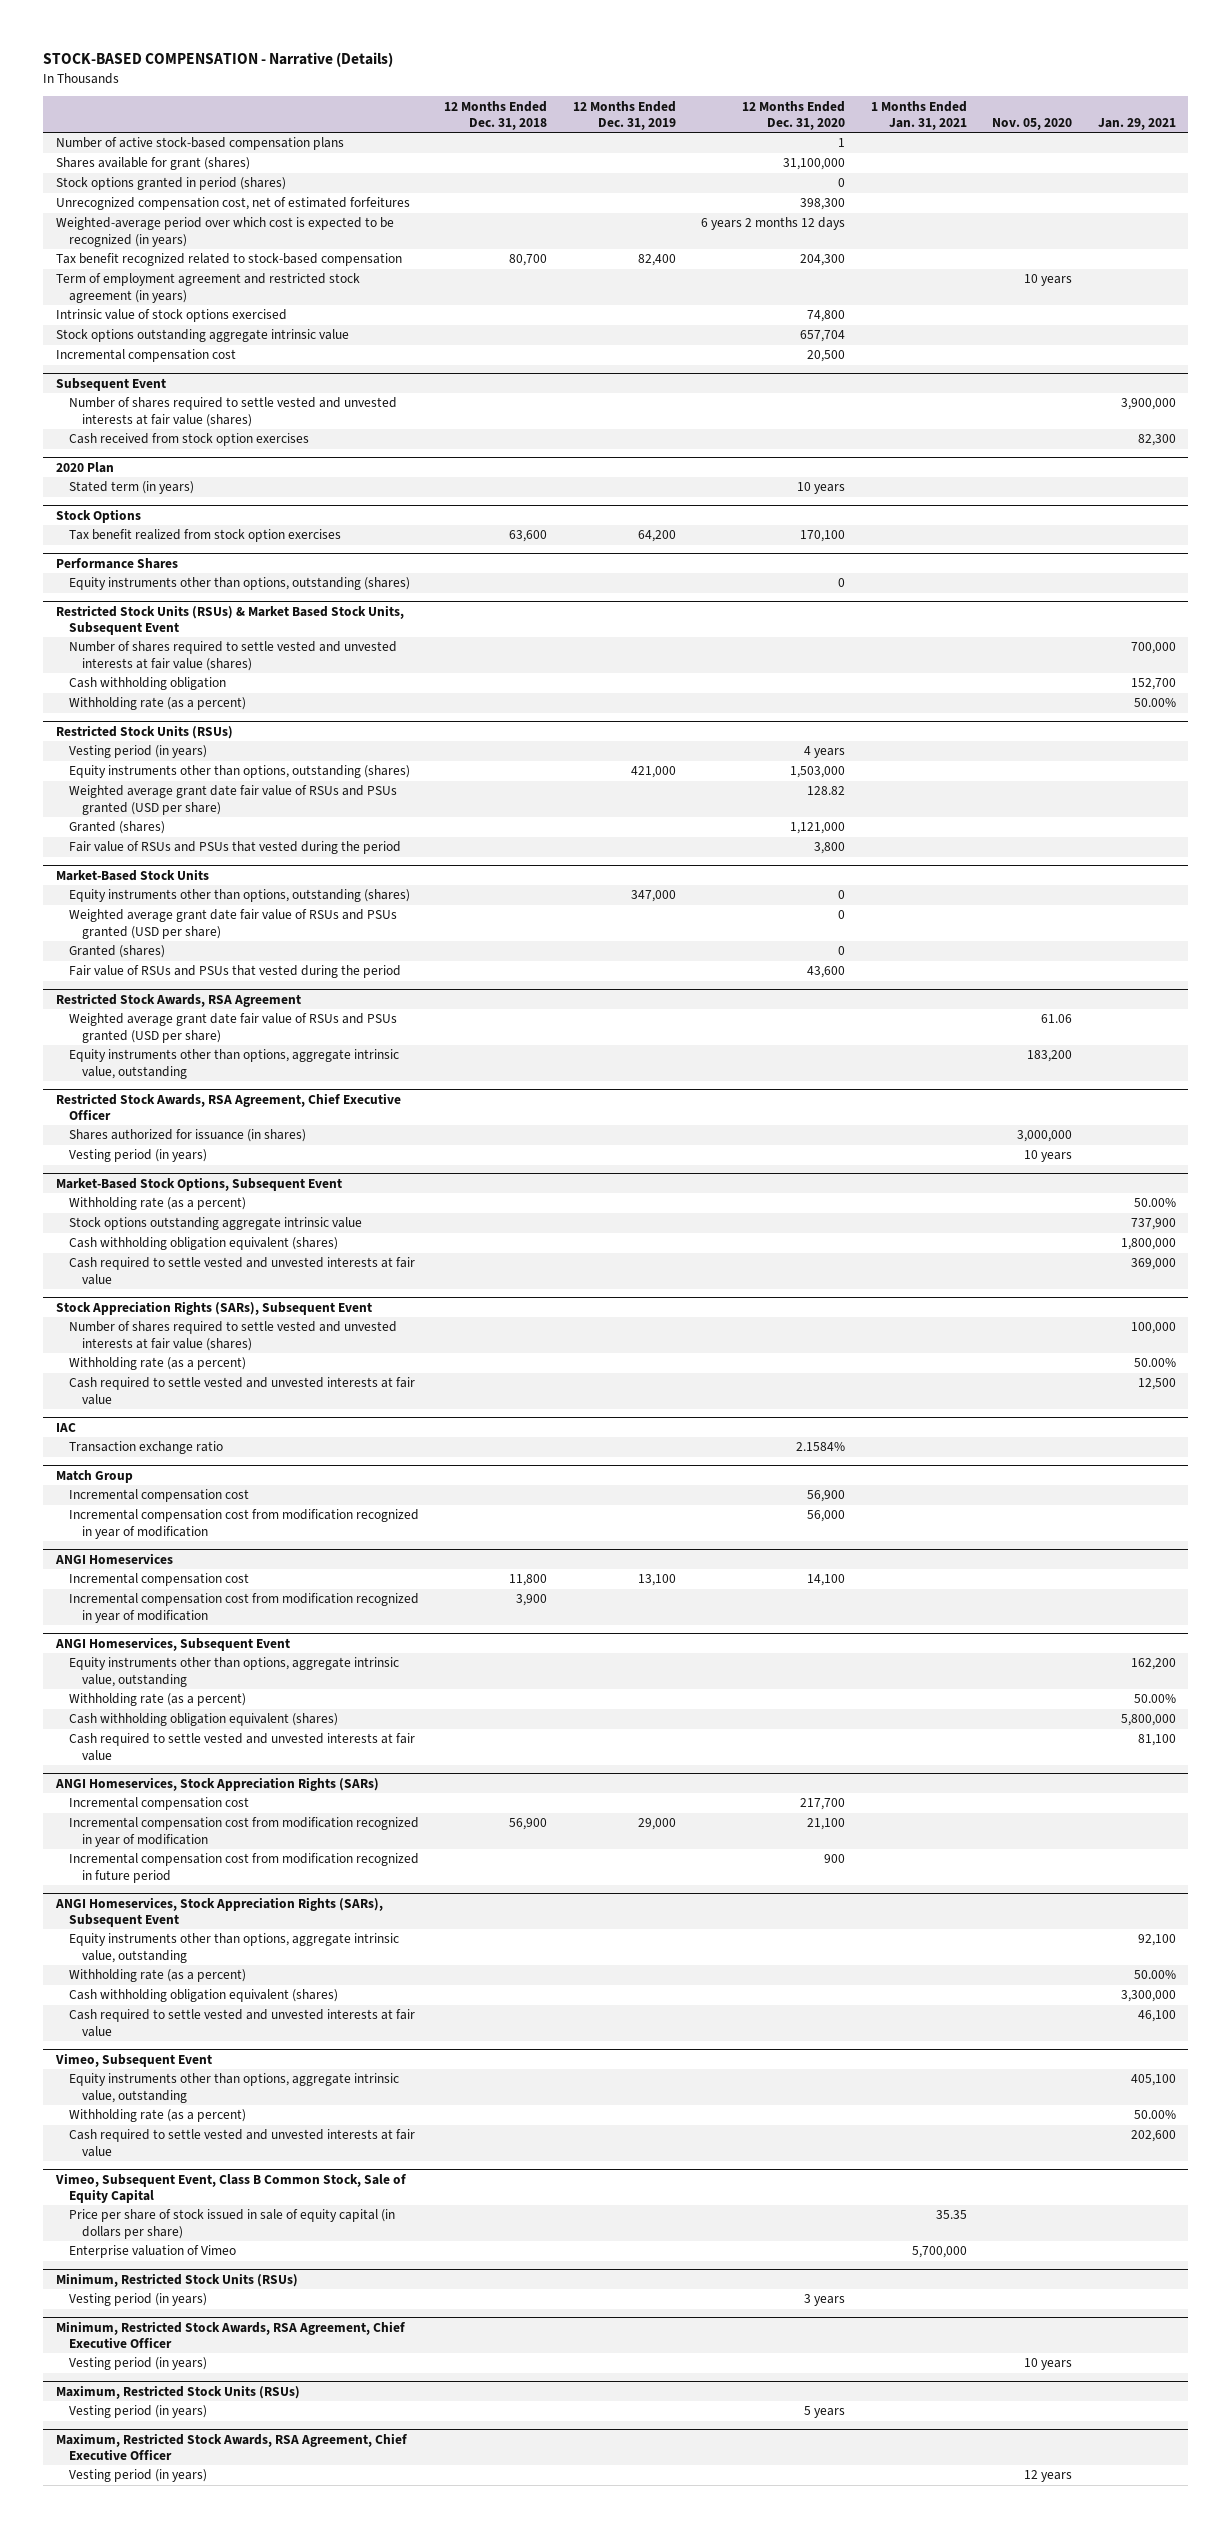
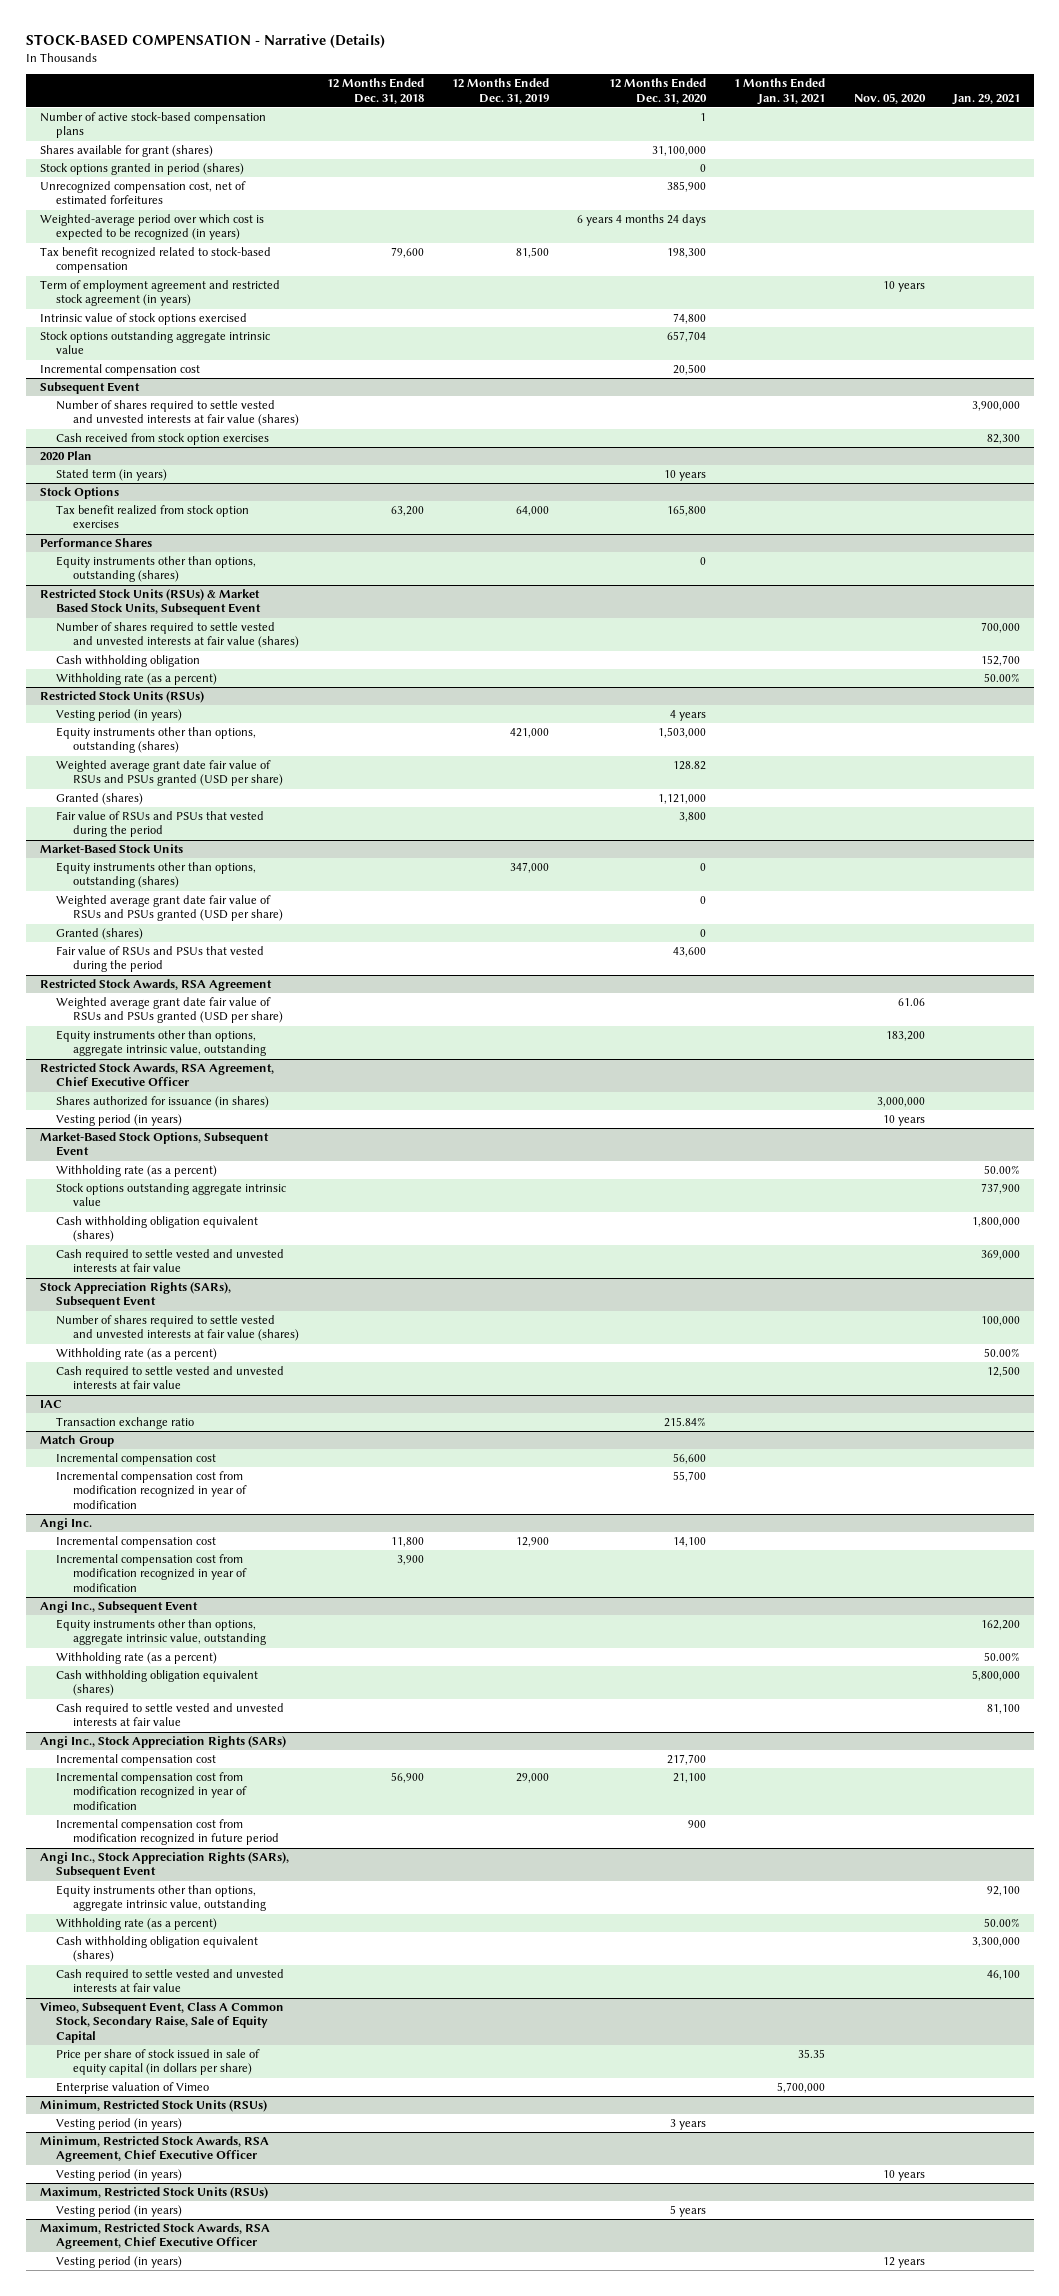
- Unrecognized compensation cost, net of estimated forfeitures | | | 398,300 | | |
- Weighted-average period over which cost is expected to be recognized (in years) | | | 6 years 2 months 12 days | | |
- Tax benefit recognized related to stock-based compensation | 80,700 | 82,400 | 204,300 | | |
+ Unrecognized compensation cost, net of estimated forfeitures | | | 385,900 | | |
+ Weighted-average period over which cost is expected to be recognized (in years) | | | 6 years 4 months 24 days | | |
+ Tax benefit recognized related to stock-based compensation | 79,600 | 81,500 | 198,300 | | |
@ Stock Options
- Tax benefit realized from stock option exercises | 63,600 | 64,200 | 170,100 | | |
+ Tax benefit realized from stock option exercises | 63,200 | 64,000 | 165,800 | | |
@ IAC
- Transaction exchange ratio | | | 2.1584% | | |
+ Transaction exchange ratio | | | 215.84% | | |
@ Match Group
- Incremental compensation cost | | | 56,900 | | |
- Incremental compensation cost from modification recognized in year of modification | | | 56,000 | | |
- ANGI Homeservices
- Incremental compensation cost | 11,800 | 13,100 | 14,100 | | |
@ Match Group
+ Incremental compensation cost | | | 56,600 | | |
+ Incremental compensation cost from modification recognized in year of modification | | | 55,700 | | |
+ Angi Inc.
+ Incremental compensation cost | 11,800 | 12,900 | 14,100 | | |
- ANGI Homeservices, Subsequent Event
+ Angi Inc., Subsequent Event
- ANGI Homeservices, Stock Appreciation Rights (SARs)
+ Angi Inc., Stock Appreciation Rights (SARs)
- ANGI Homeservices, Stock Appreciation Rights (SARs), Subsequent Event
+ Angi Inc., Stock Appreciation Rights (SARs), Subsequent Event
- Vimeo, Subsequent Event
- Equity instruments other than options, aggregate intrinsic value, outstanding | | | | | | 405,100
- Withholding rate (as a percent) | | | | | | 50.00%
- Cash required to settle vested and unvested interests at fair value | | | | | | 202,600
- Vimeo, Subsequent Event, Class B Common Stock, Sale of Equity Capital
+ Vimeo, Subsequent Event, Class A Common Stock, Secondary Raise, Sale of Equity Capital

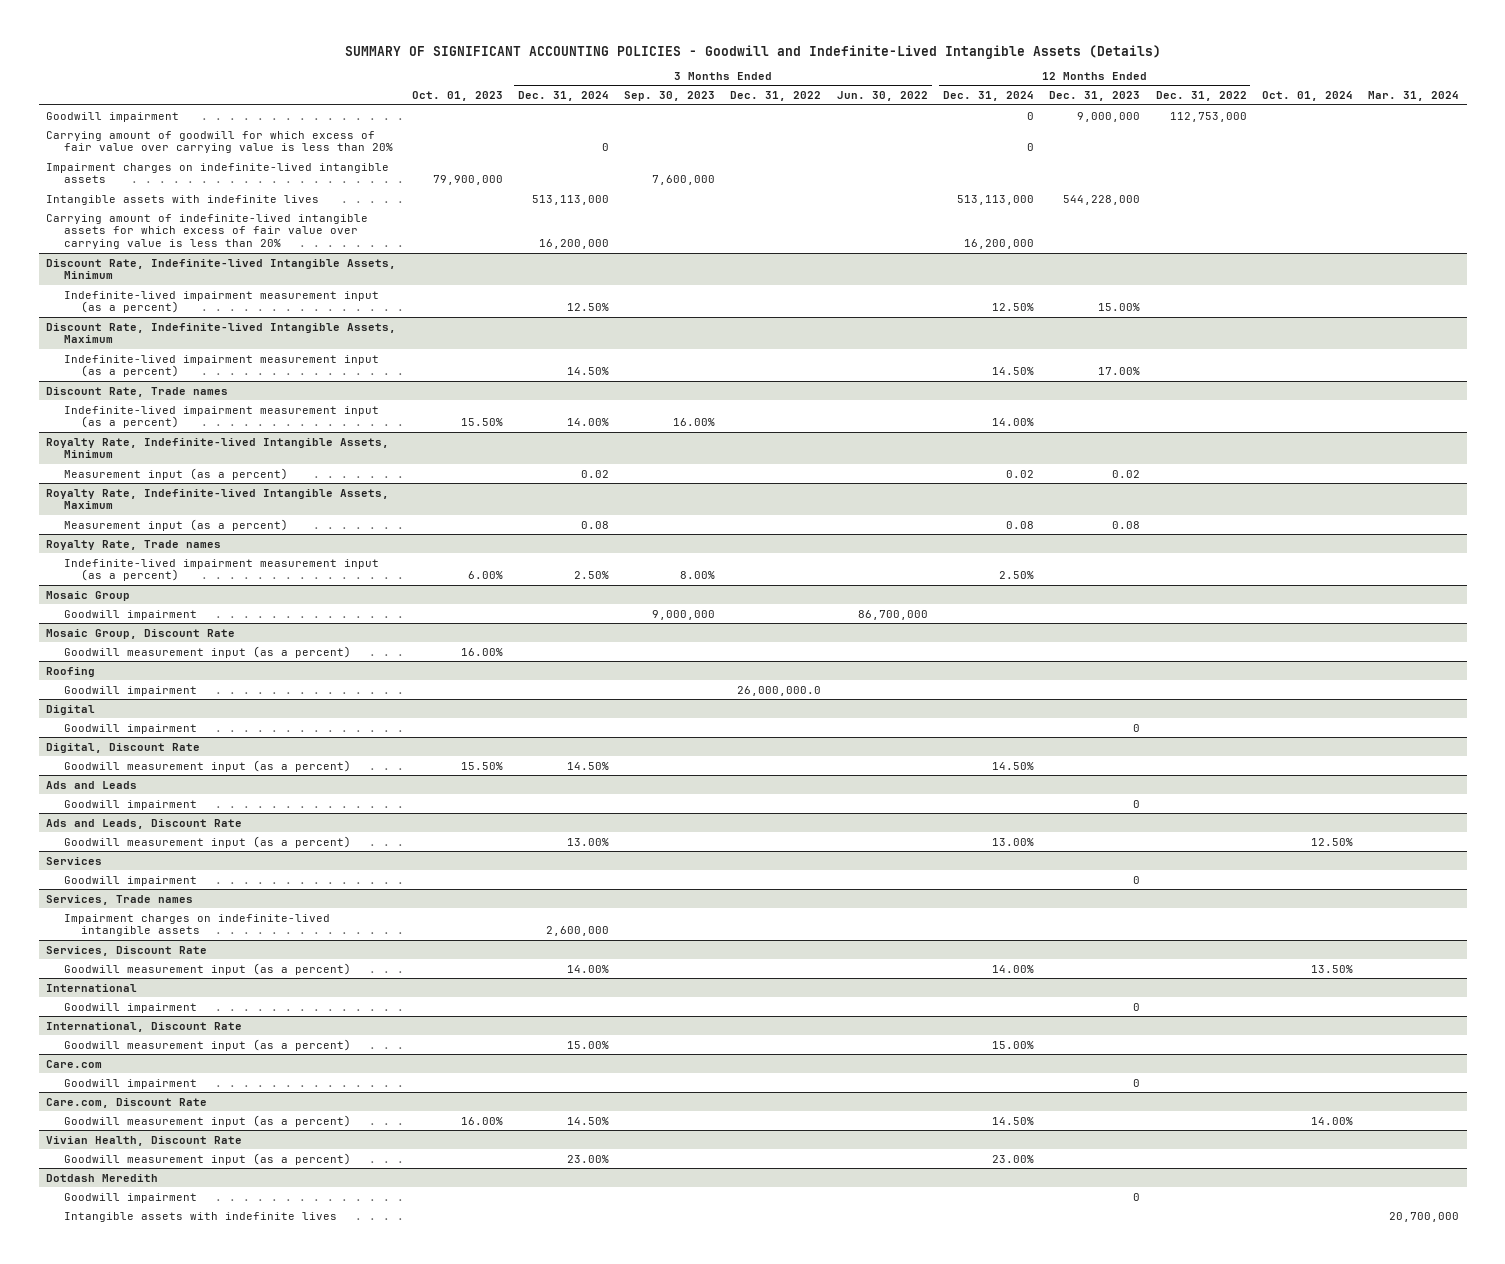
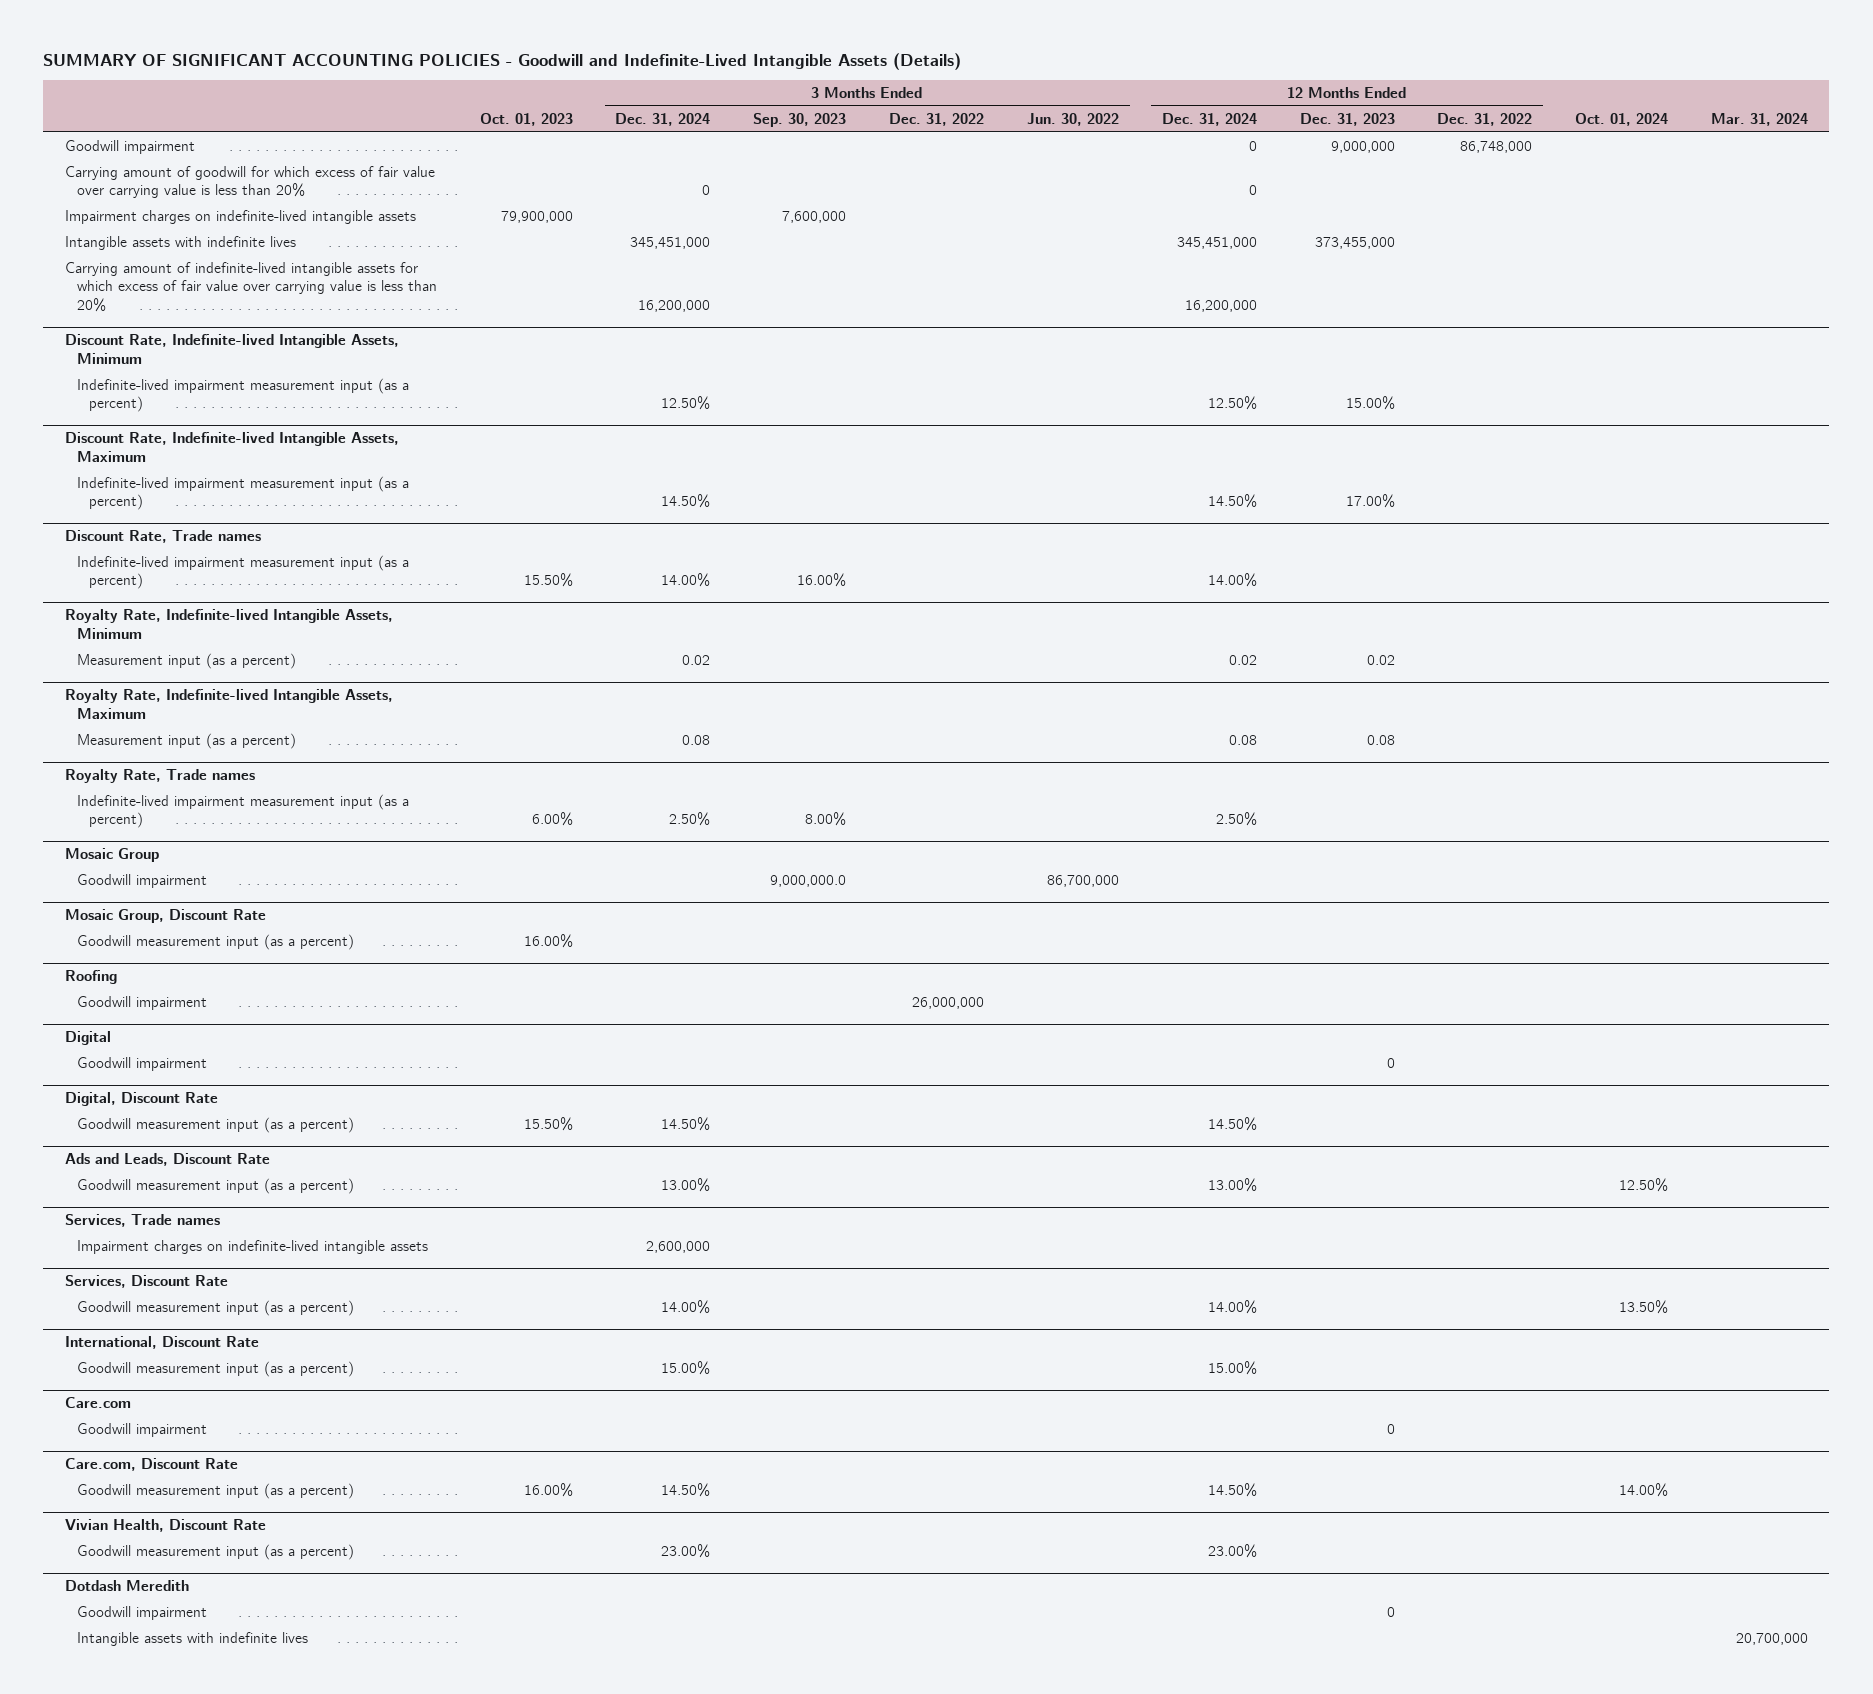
- Goodwill impairment | | | | | | 0 | 9,000,000 | 112,753,000 | |
+ Goodwill impairment | | | | | | 0 | 9,000,000 | 86,748,000 | |
- Intangible assets with indefinite lives | | 513,113,000 | | | | 513,113,000 | 544,228,000 | | |
+ Intangible assets with indefinite lives | | 345,451,000 | | | | 345,451,000 | 373,455,000 | | |
@ Mosaic Group
- Goodwill impairment | | | 9,000,000 | | 86,700,000 | | | | |
+ Goodwill impairment | | | 9,000,000.0 | | 86,700,000 | | | | |
@ Roofing
- Goodwill impairment | | | | 26,000,000.0 | | | | | |
+ Goodwill impairment | | | | 26,000,000 | | | | | |
- Ads and Leads
- Goodwill impairment | | | | | | | 0 | | |
- Services
- Goodwill impairment | | | | | | | 0 | | |
- International
- Goodwill impairment | | | | | | | 0 | | |

